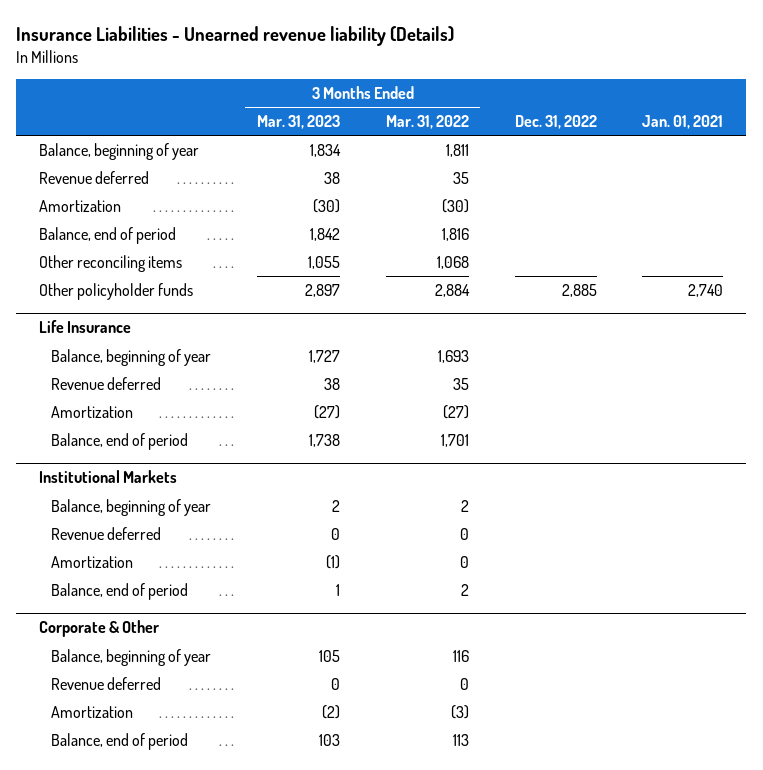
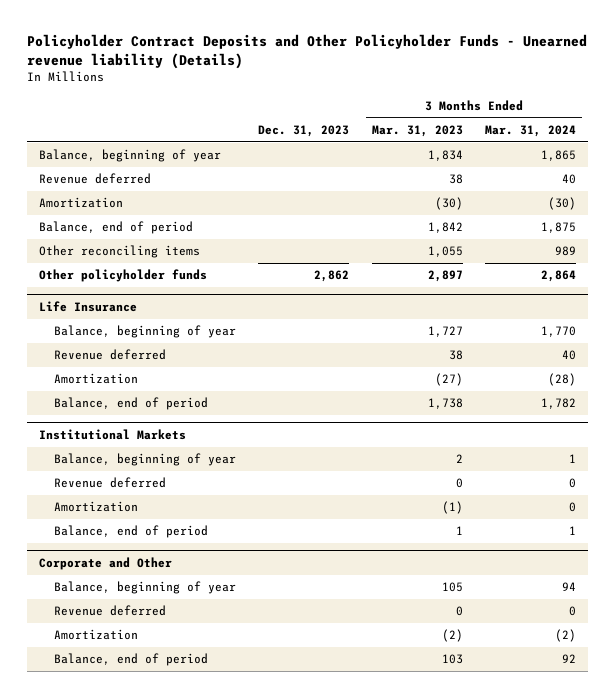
- Insurance Liabilities - Unearned revenue liability (Details)
+ Policyholder Contract Deposits and Other Policyholder Funds - Unearned revenue liability (Details)
- | 3 Months Ended Mar. 31, 2023 | 3 Months Ended Mar. 31, 2022 | Dec. 31, 2022 | Jan. 01, 2021
+ | Dec. 31, 2023 | 3 Months Ended Mar. 31, 2023 | 3 Months Ended Mar. 31, 2024
- Corporate & Other
+ Corporate and Other

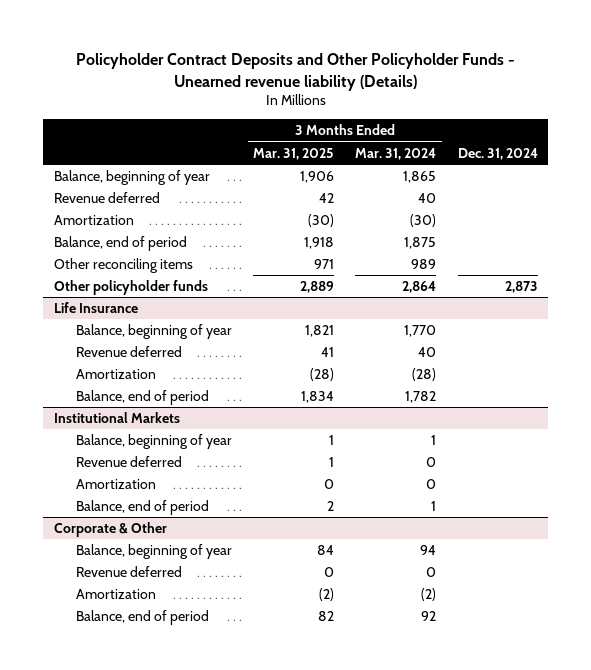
- | Dec. 31, 2023 | 3 Months Ended Mar. 31, 2023 | 3 Months Ended Mar. 31, 2024
+ | 3 Months Ended Mar. 31, 2025 | 3 Months Ended Mar. 31, 2024 | Dec. 31, 2024
- Corporate and Other
+ Corporate & Other

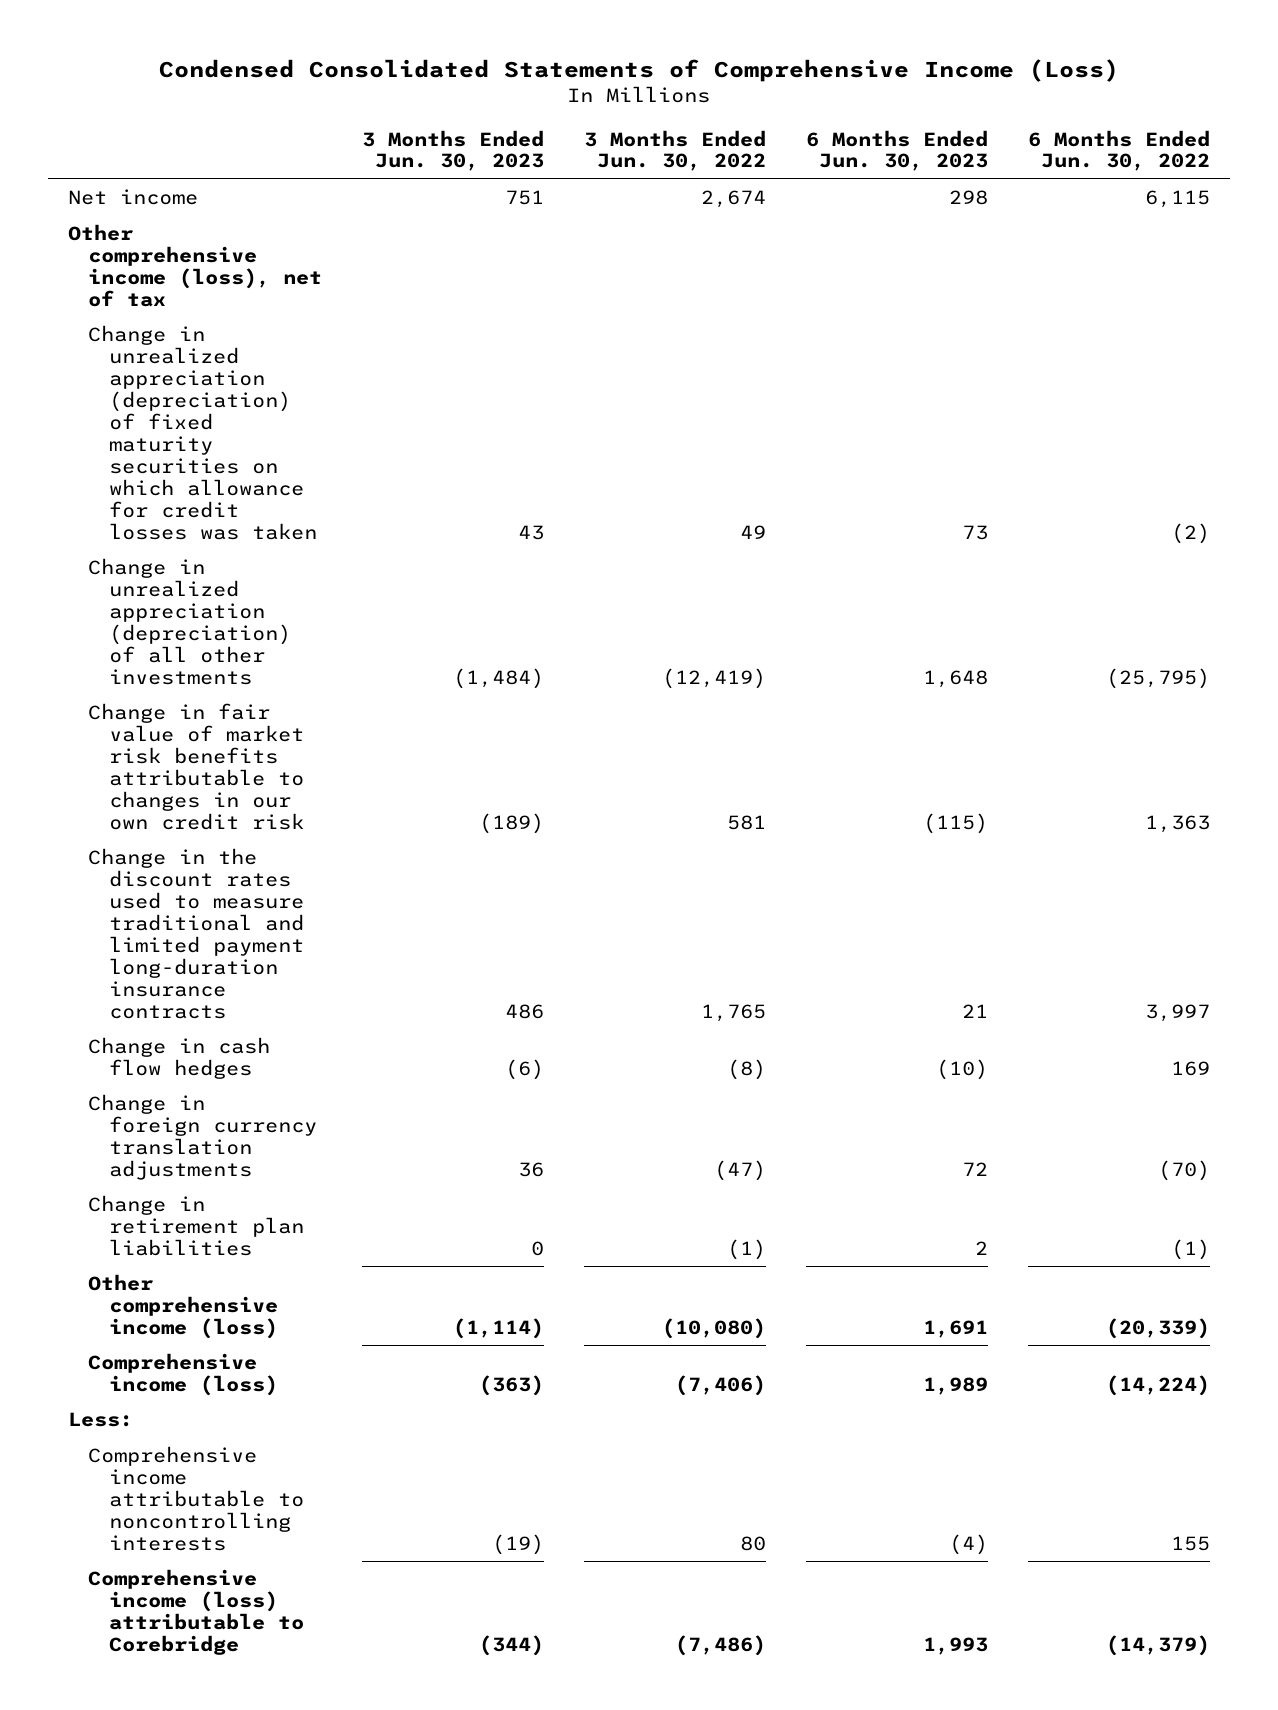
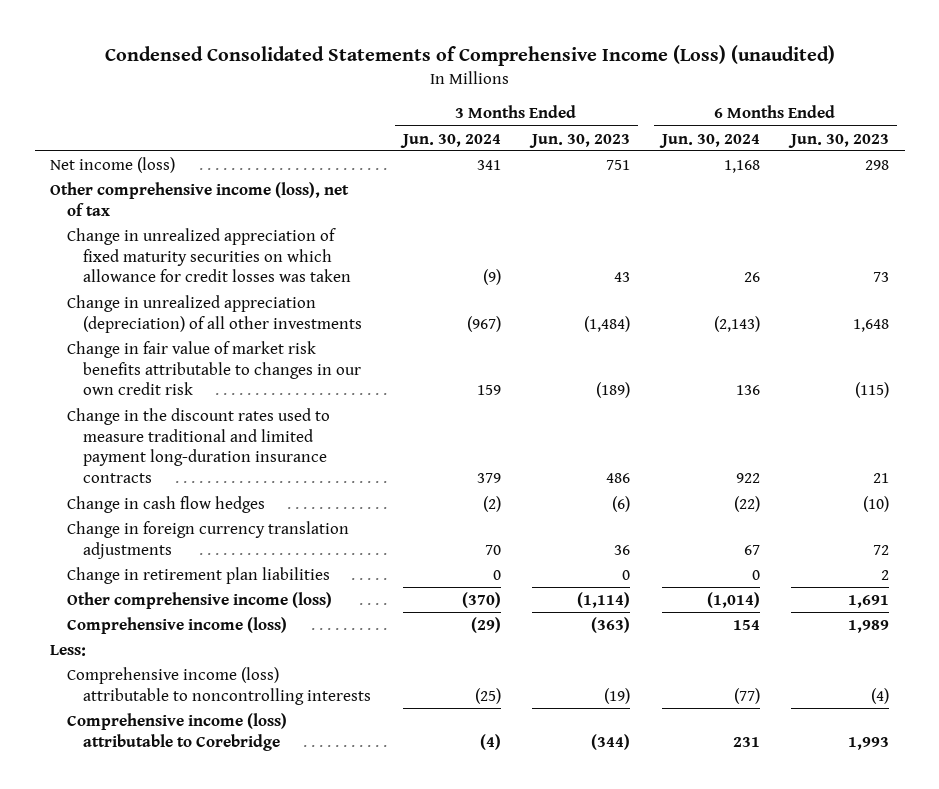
- Condensed Consolidated Statements of Comprehensive Income (Loss)
+ Condensed Consolidated Statements of Comprehensive Income (Loss) (unaudited)
- | 3 Months Ended Jun. 30, 2023 | 3 Months Ended Jun. 30, 2022 | 6 Months Ended Jun. 30, 2023 | 6 Months Ended Jun. 30, 2022
+ | 3 Months Ended Jun. 30, 2024 | 3 Months Ended Jun. 30, 2023 | 6 Months Ended Jun. 30, 2024 | 6 Months Ended Jun. 30, 2023
- Net income | 751 | 2,674 | 298 | 6,115
+ Net income (loss) | 341 | 751 | 1,168 | 298
- Change in unrealized appreciation (depreciation) of fixed maturity securities on which allowance for credit losses was taken | 43 | 49 | 73 | (2)
+ Change in unrealized appreciation of fixed maturity securities on which allowance for credit losses was taken | (9) | 43 | 26 | 73
- Comprehensive income attributable to noncontrolling interests | (19) | 80 | (4) | 155
+ Comprehensive income (loss) attributable to noncontrolling interests | (25) | (19) | (77) | (4)

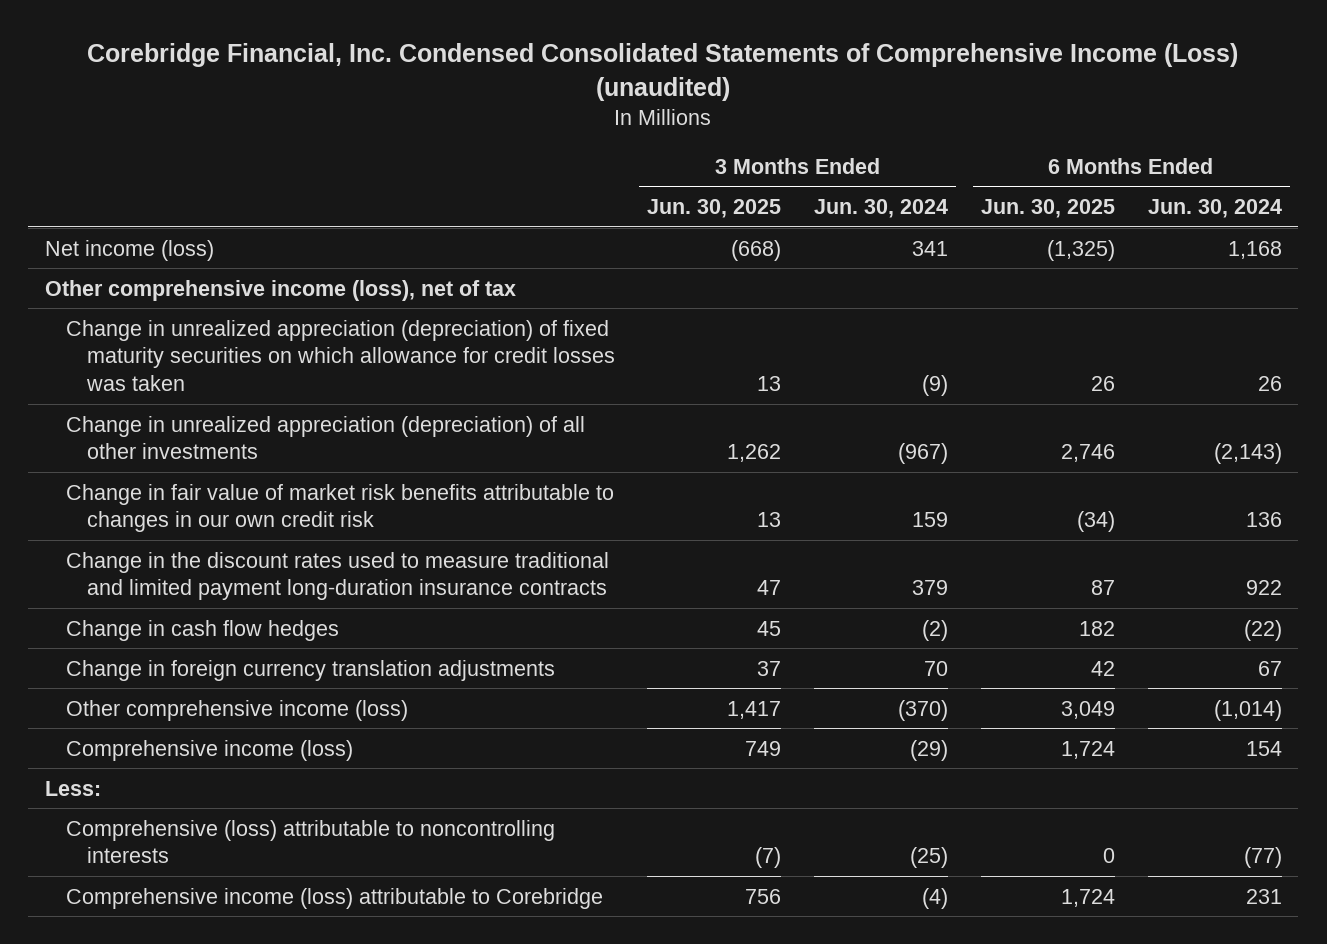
- Condensed Consolidated Statements of Comprehensive Income (Loss) (unaudited)
+ Corebridge Financial, Inc. Condensed Consolidated Statements of Comprehensive Income (Loss) (unaudited)
- | 3 Months Ended Jun. 30, 2024 | 3 Months Ended Jun. 30, 2023 | 6 Months Ended Jun. 30, 2024 | 6 Months Ended Jun. 30, 2023
+ | 3 Months Ended Jun. 30, 2025 | 3 Months Ended Jun. 30, 2024 | 6 Months Ended Jun. 30, 2025 | 6 Months Ended Jun. 30, 2024
- Change in unrealized appreciation of fixed maturity securities on which allowance for credit losses was taken | (9) | 43 | 26 | 73
+ Change in unrealized appreciation (depreciation) of fixed maturity securities on which allowance for credit losses was taken | 13 | (9) | 26 | 26
- Change in retirement plan liabilities | 0 | 0 | 0 | 2
- Comprehensive income (loss) attributable to noncontrolling interests | (25) | (19) | (77) | (4)
+ Comprehensive (loss) attributable to noncontrolling interests | (7) | (25) | 0 | (77)

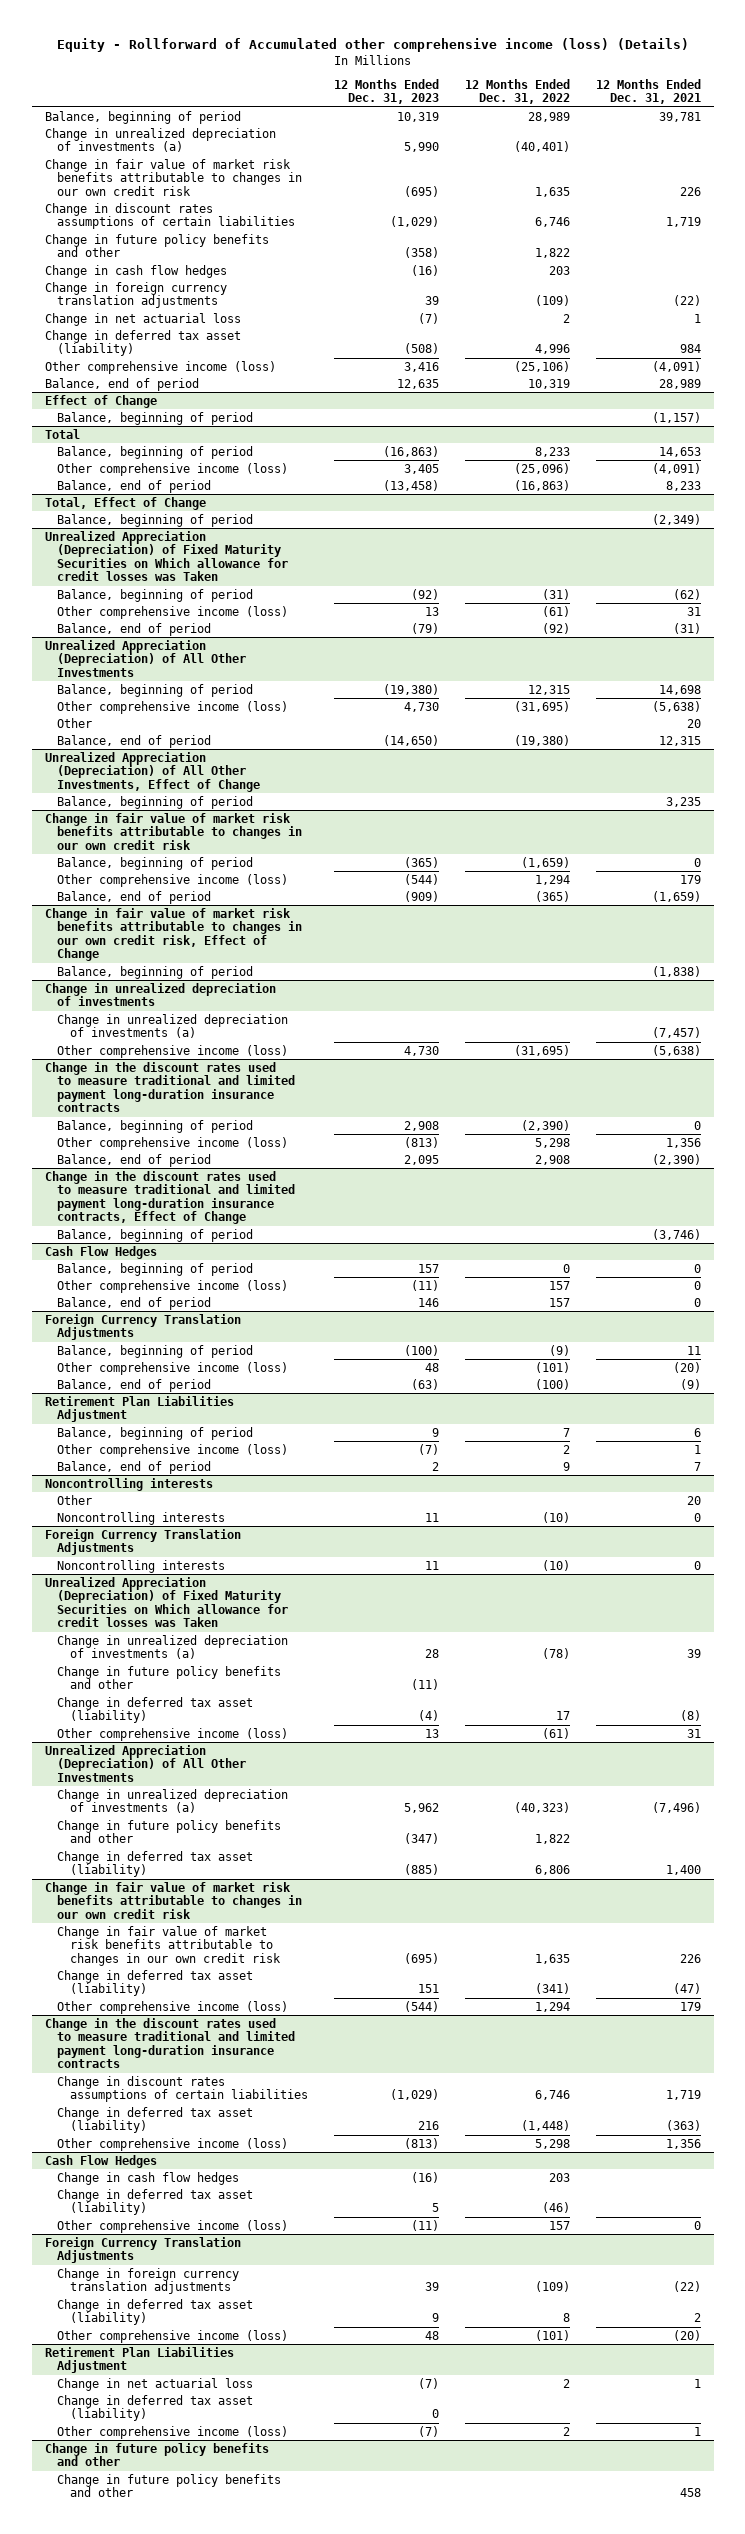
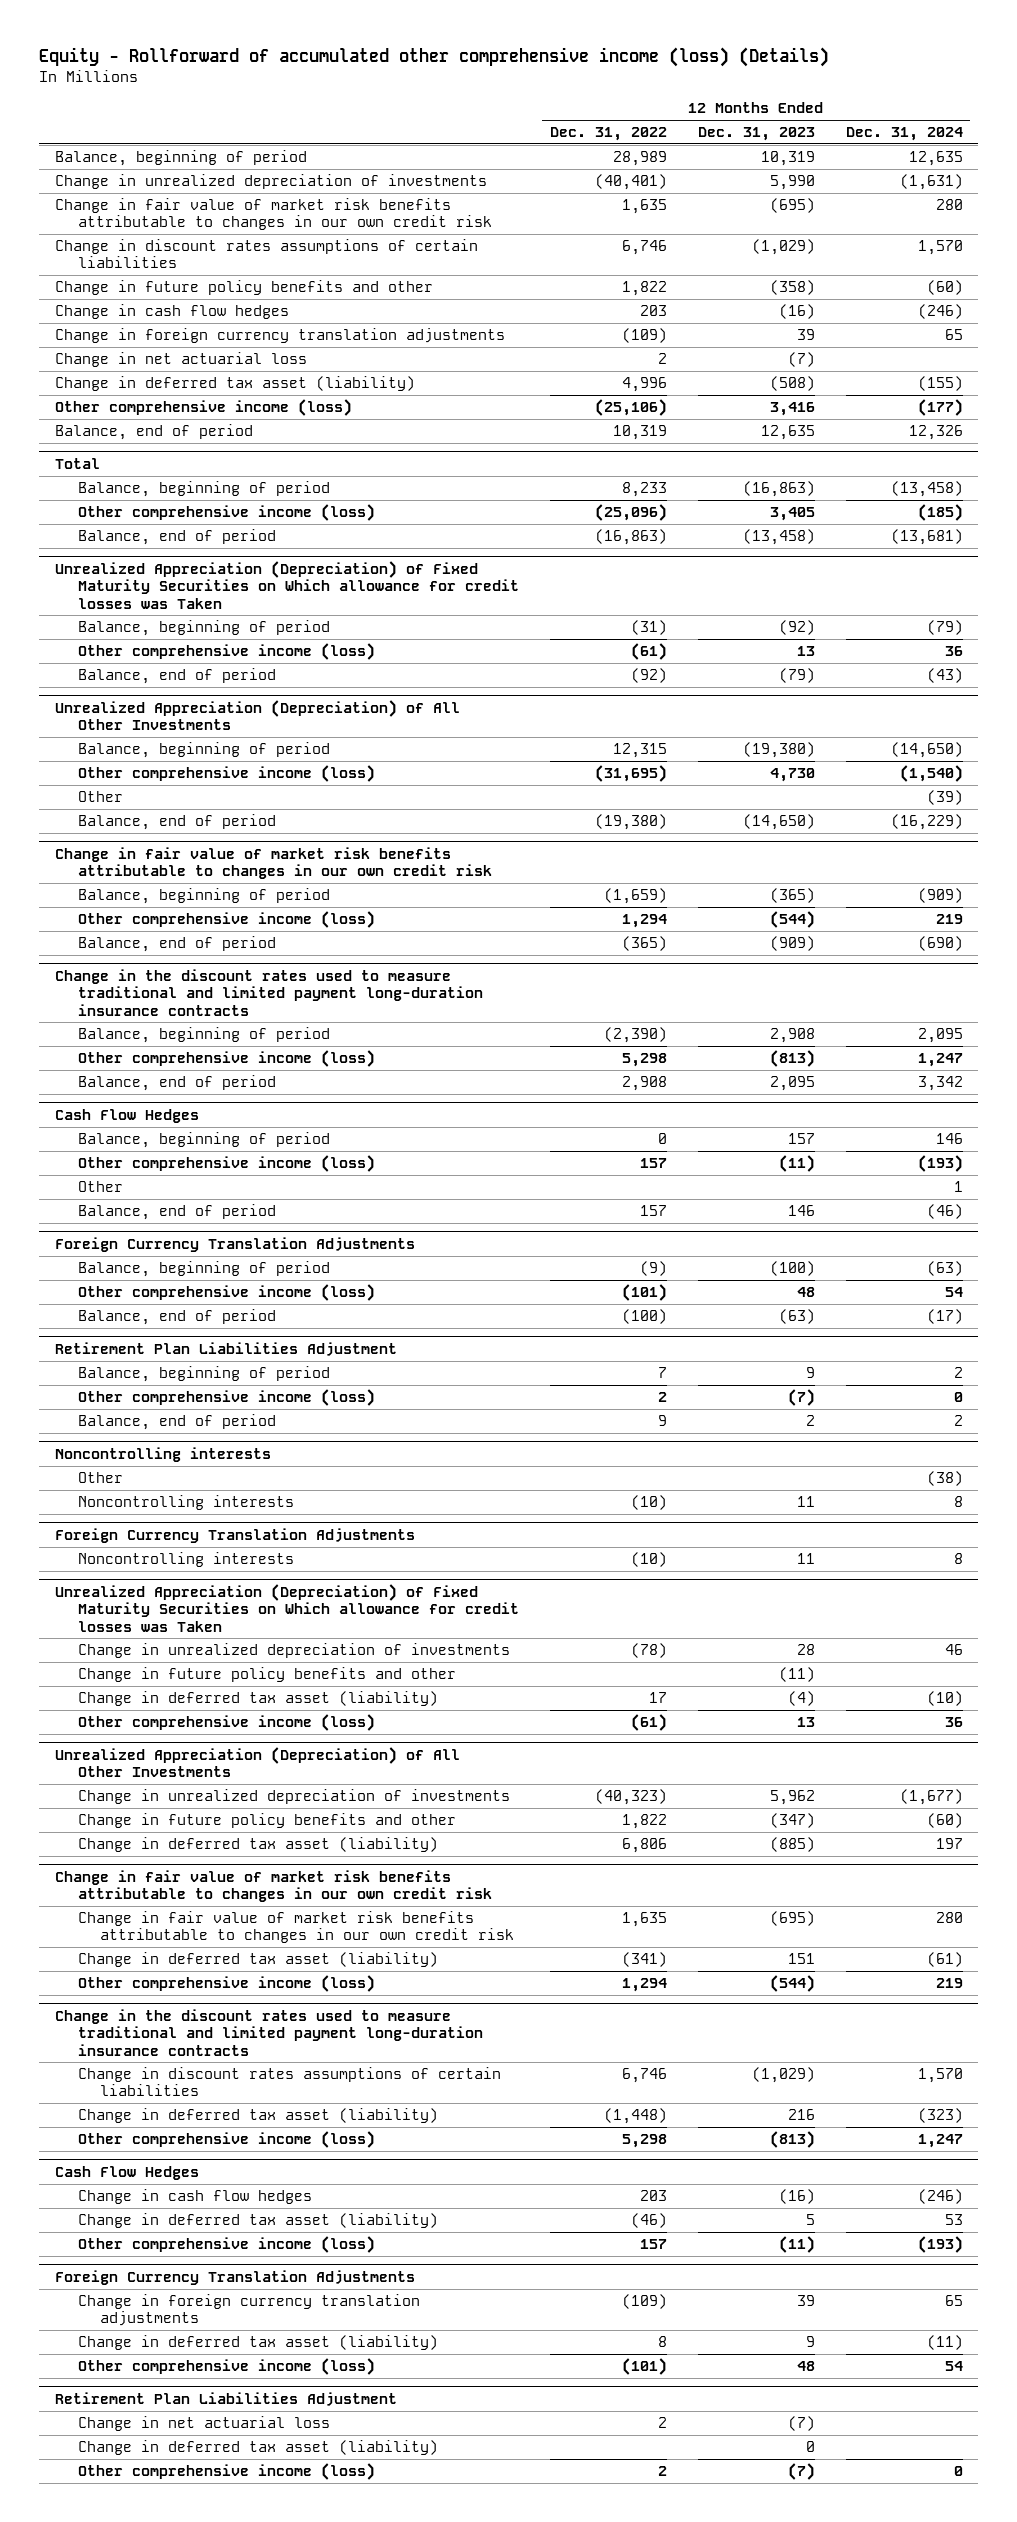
- Equity - Rollforward of Accumulated other comprehensive income (loss) (Details)
+ Equity - Rollforward of accumulated other comprehensive income (loss) (Details)
- | 12 Months Ended Dec. 31, 2023 | 12 Months Ended Dec. 31, 2022 | 12 Months Ended Dec. 31, 2021
+ | 12 Months Ended Dec. 31, 2022 | 12 Months Ended Dec. 31, 2023 | 12 Months Ended Dec. 31, 2024
- Change in unrealized depreciation of investments (a) | 5,990 | (40,401) |
+ Change in unrealized depreciation of investments | (40,401) | 5,990 | (1,631)
- Effect of Change
- Balance, beginning of period | | | (1,157)
- Total, Effect of Change
- Balance, beginning of period | | | (2,349)
- Unrealized Appreciation (Depreciation) of All Other Investments, Effect of Change
- Balance, beginning of period | | | 3,235
- Change in fair value of market risk benefits attributable to changes in our own credit risk, Effect of Change
- Balance, beginning of period | | | (1,838)
- Change in unrealized depreciation of investments
- Change in unrealized depreciation of investments (a) | | | (7,457)
- Other comprehensive income (loss) | 4,730 | (31,695) | (5,638)
- Change in the discount rates used to measure traditional and limited payment long-duration insurance contracts, Effect of Change
- Balance, beginning of period | | | (3,746)
@ Cash Flow Hedges
+ Other | | | 1
@ Unrealized Appreciation (Depreciation) of Fixed Maturity Securities on Which allowance for credit losses was Taken
- Change in unrealized depreciation of investments (a) | 28 | (78) | 39
+ Change in unrealized depreciation of investments | (78) | 28 | 46
@ Unrealized Appreciation (Depreciation) of All Other Investments
- Change in unrealized depreciation of investments (a) | 5,962 | (40,323) | (7,496)
+ Change in unrealized depreciation of investments | (40,323) | 5,962 | (1,677)
- Change in future policy benefits and other
- Change in future policy benefits and other | | | 458

